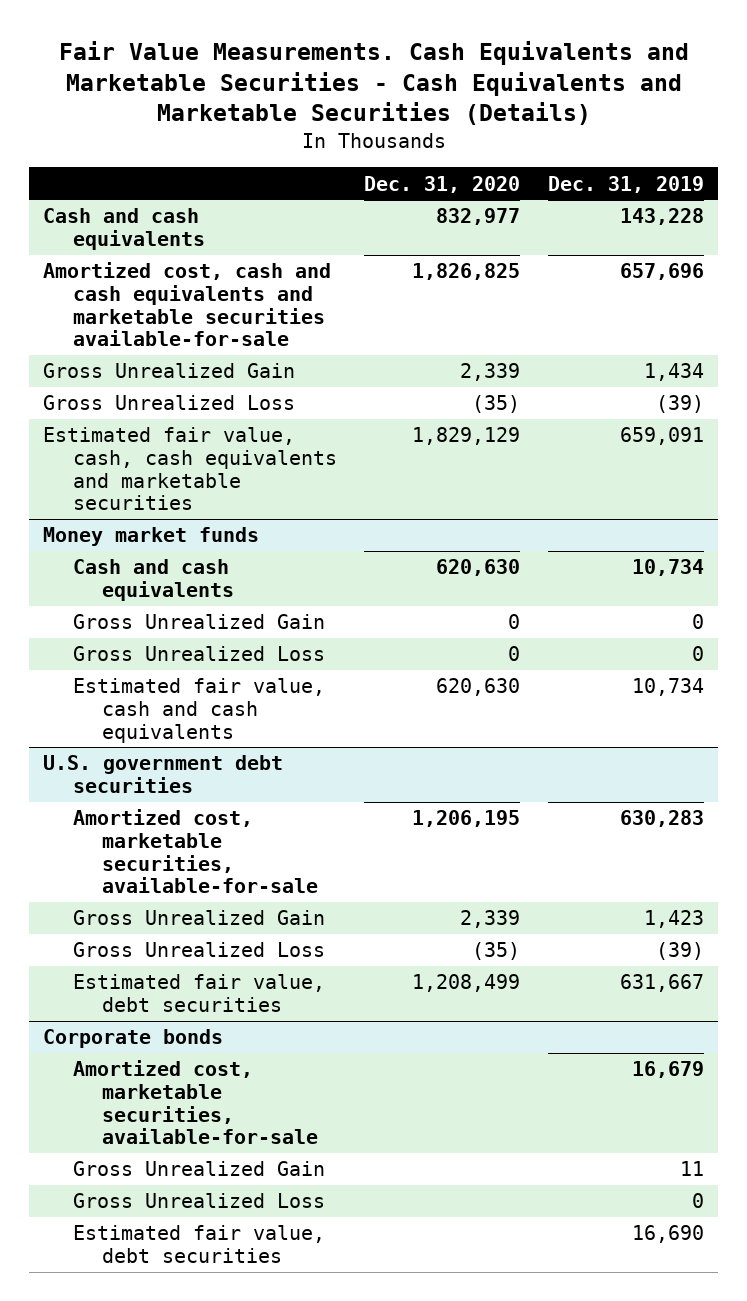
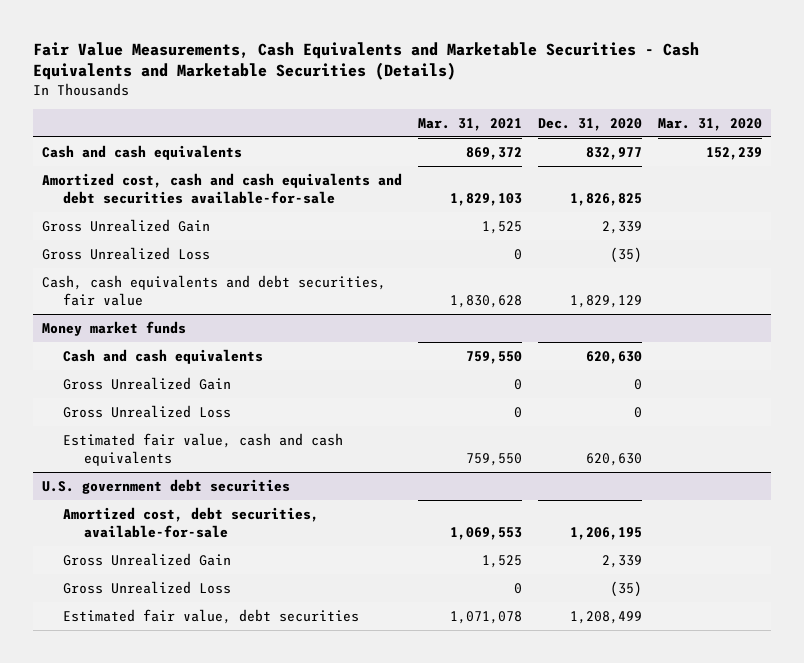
- Fair Value Measurements. Cash Equivalents and Marketable Securities - Cash Equivalents and Marketable Securities (Details)
+ Fair Value Measurements, Cash Equivalents and Marketable Securities - Cash Equivalents and Marketable Securities (Details)
- | Dec. 31, 2020 | Dec. 31, 2019
+ | Mar. 31, 2021 | Dec. 31, 2020 | Mar. 31, 2020
- Amortized cost, cash and cash equivalents and marketable securities available-for-sale | 1,826,825 | 657,696
+ Amortized cost, cash and cash equivalents and debt securities available-for-sale | 1,829,103 | 1,826,825 |
- Estimated fair value, cash, cash equivalents and marketable securities | 1,829,129 | 659,091
+ Cash, cash equivalents and debt securities, fair value | 1,830,628 | 1,829,129 |
@ U.S. government debt securities
- Amortized cost, marketable securities, available-for-sale | 1,206,195 | 630,283
+ Amortized cost, debt securities, available-for-sale | 1,069,553 | 1,206,195 |
- Corporate bonds
- Amortized cost, marketable securities, available-for-sale | | 16,679
- Gross Unrealized Gain | | 11
- Gross Unrealized Loss | | 0
- Estimated fair value, debt securities | | 16,690

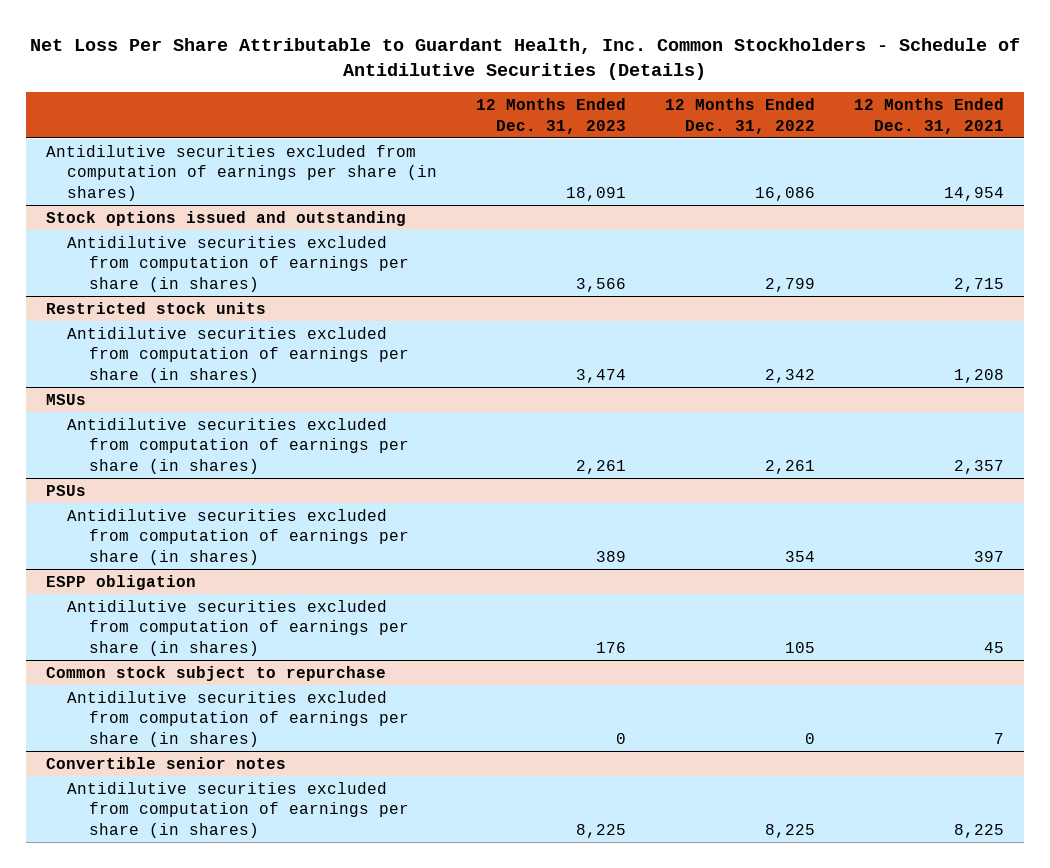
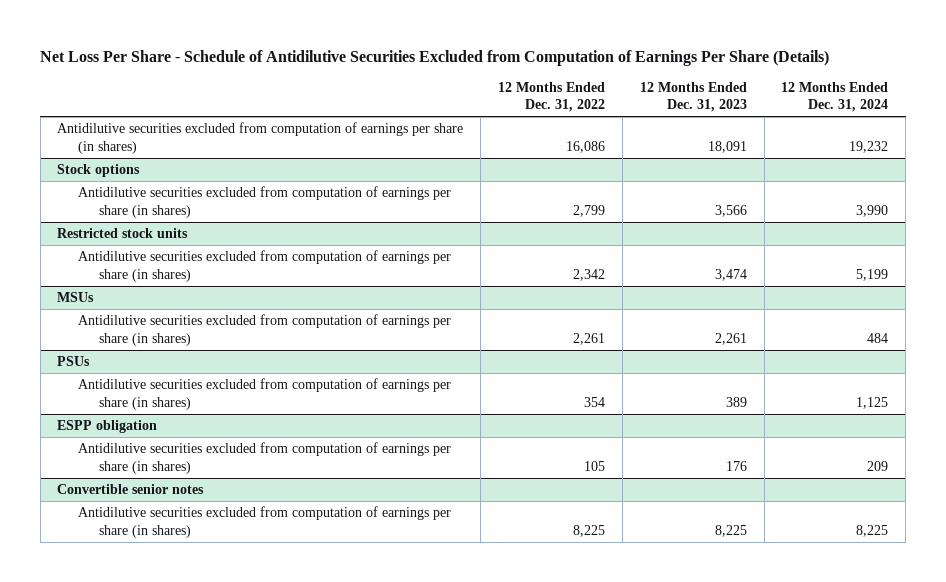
- Net Loss Per Share Attributable to Guardant Health, Inc. Common Stockholders - Schedule of Antidilutive Securities (Details)
+ Net Loss Per Share - Schedule of Antidilutive Securities Excluded from Computation of Earnings Per Share (Details)
- | 12 Months Ended Dec. 31, 2023 | 12 Months Ended Dec. 31, 2022 | 12 Months Ended Dec. 31, 2021
+ | 12 Months Ended Dec. 31, 2022 | 12 Months Ended Dec. 31, 2023 | 12 Months Ended Dec. 31, 2024
- Stock options issued and outstanding
+ Stock options
- Common stock subject to repurchase
- Antidilutive securities excluded from computation of earnings per share (in shares) | 0 | 0 | 7

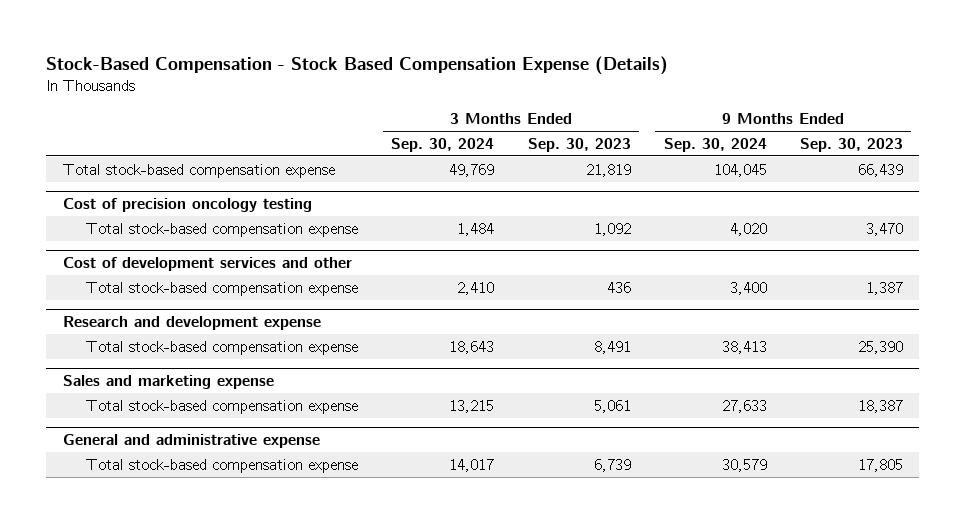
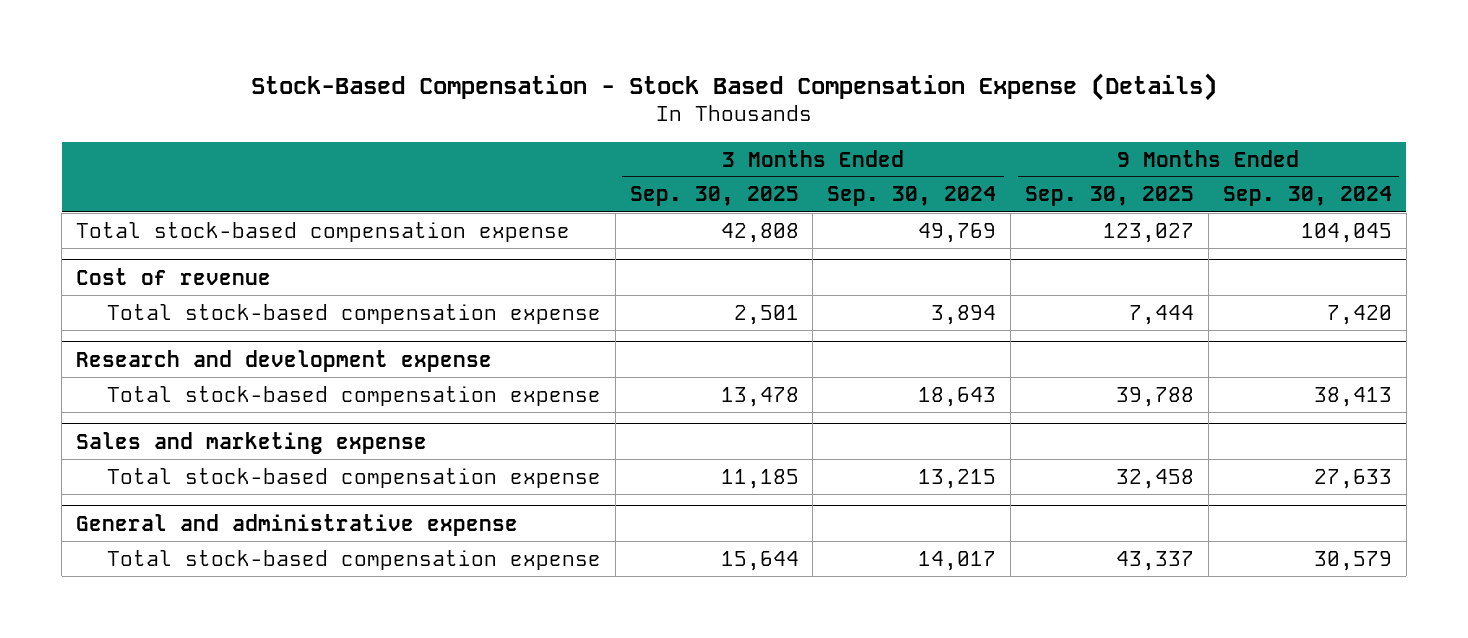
- | 3 Months Ended Sep. 30, 2024 | 3 Months Ended Sep. 30, 2023 | 9 Months Ended Sep. 30, 2024 | 9 Months Ended Sep. 30, 2023
+ | 3 Months Ended Sep. 30, 2025 | 3 Months Ended Sep. 30, 2024 | 9 Months Ended Sep. 30, 2025 | 9 Months Ended Sep. 30, 2024
- Cost of precision oncology testing
- Total stock-based compensation expense | 1,484 | 1,092 | 4,020 | 3,470
- Cost of development services and other
- Total stock-based compensation expense | 2,410 | 436 | 3,400 | 1,387
+ Cost of revenue
+ Total stock-based compensation expense | 2,501 | 3,894 | 7,444 | 7,420

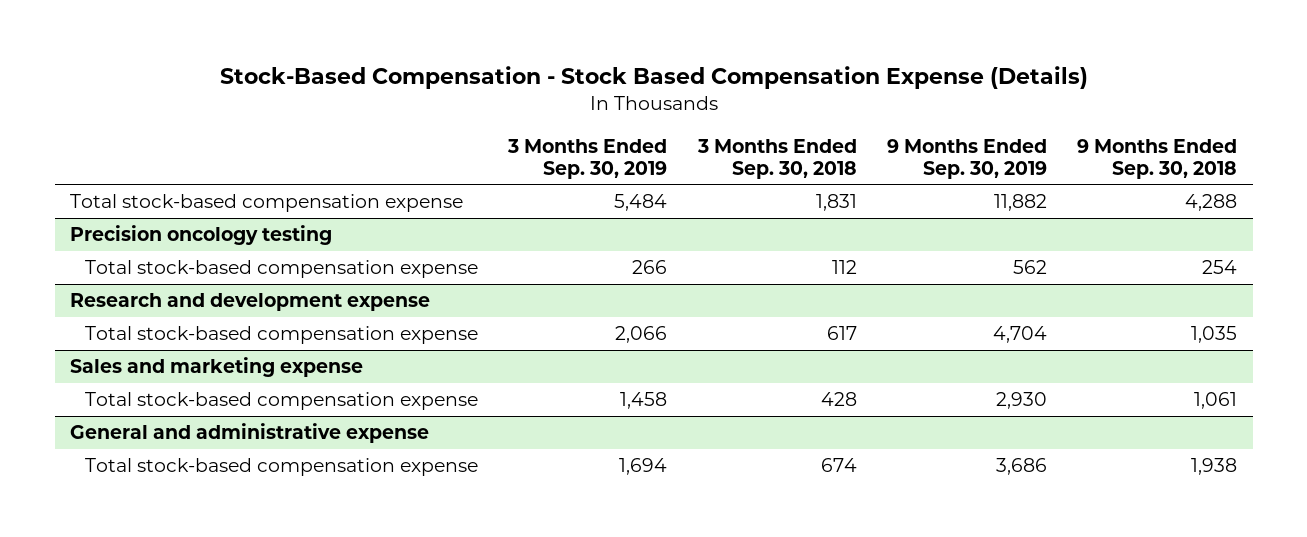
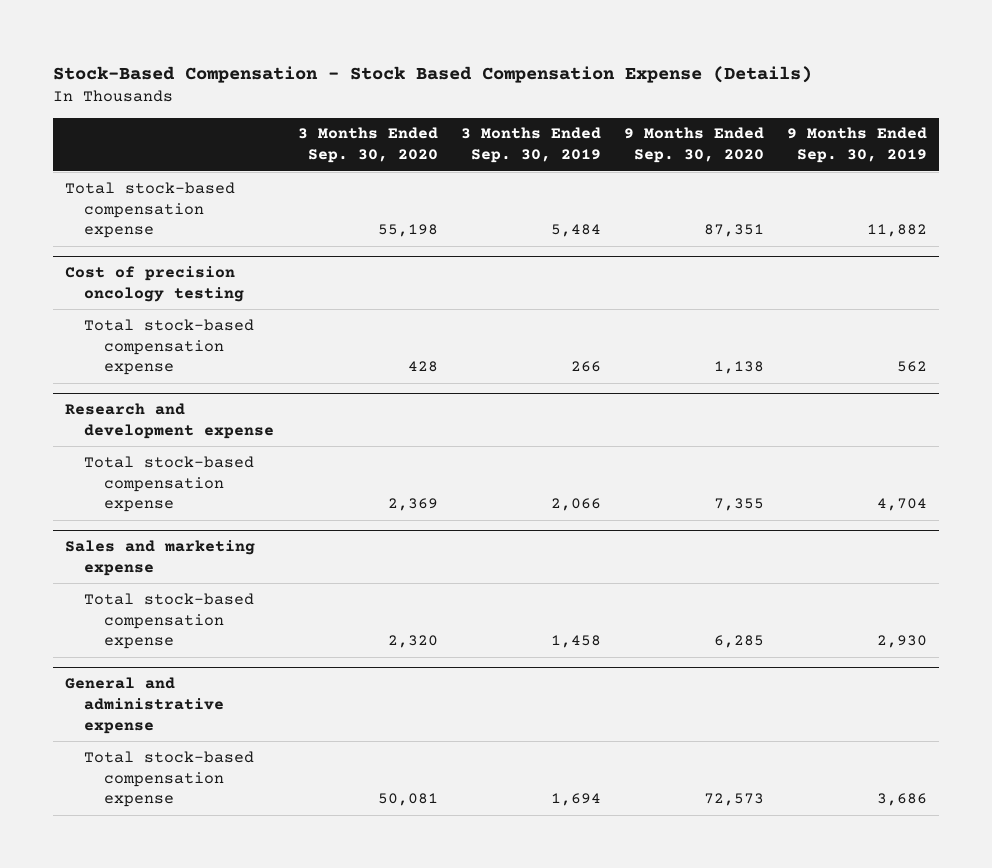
- | 3 Months Ended Sep. 30, 2019 | 3 Months Ended Sep. 30, 2018 | 9 Months Ended Sep. 30, 2019 | 9 Months Ended Sep. 30, 2018
+ | 3 Months Ended Sep. 30, 2020 | 3 Months Ended Sep. 30, 2019 | 9 Months Ended Sep. 30, 2020 | 9 Months Ended Sep. 30, 2019
- Precision oncology testing
+ Cost of precision oncology testing

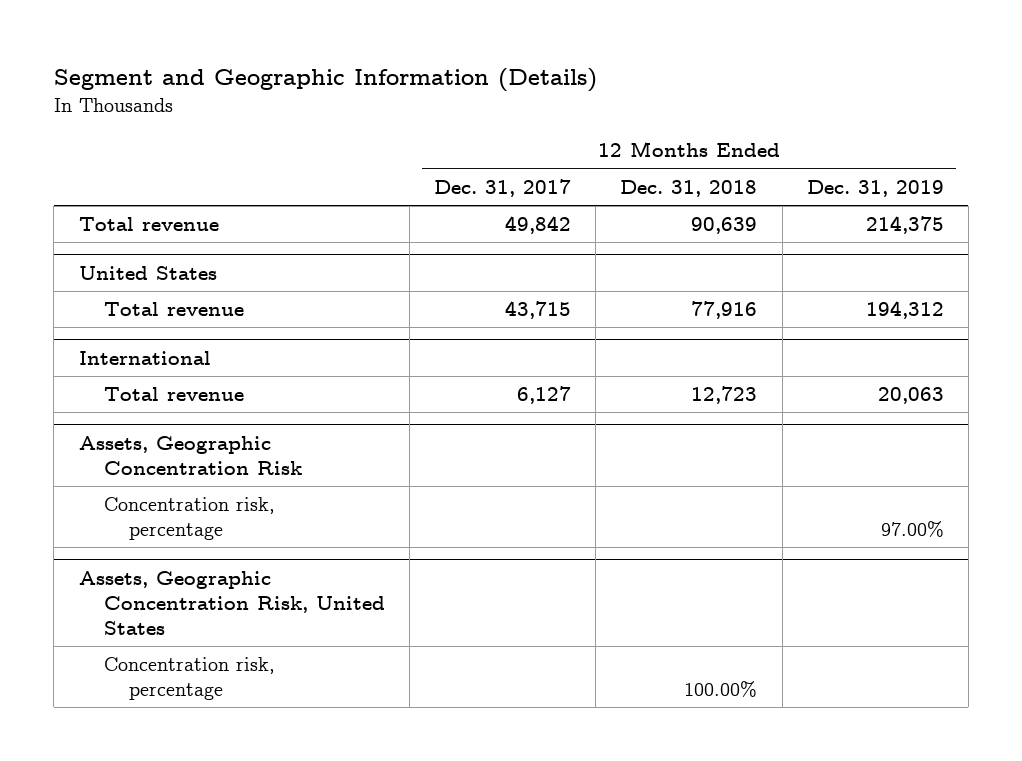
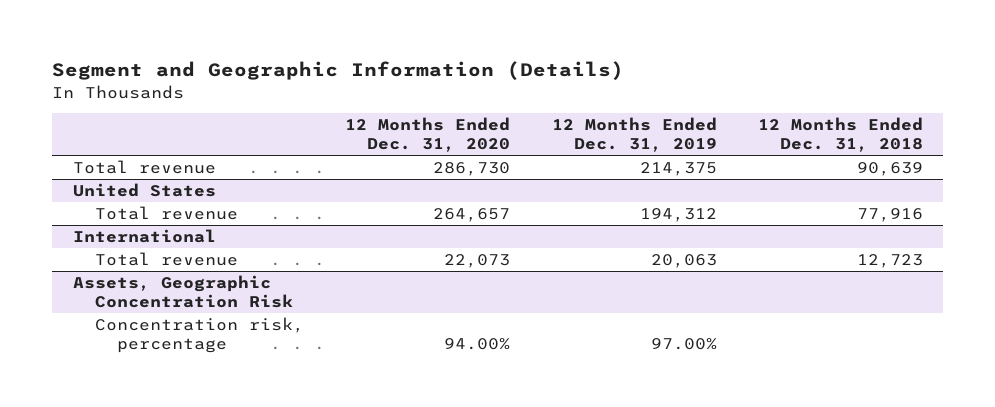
- | 12 Months Ended Dec. 31, 2017 | 12 Months Ended Dec. 31, 2018 | 12 Months Ended Dec. 31, 2019
+ | 12 Months Ended Dec. 31, 2020 | 12 Months Ended Dec. 31, 2019 | 12 Months Ended Dec. 31, 2018
- Assets, Geographic Concentration Risk, United States
- Concentration risk, percentage | | 100.00% |

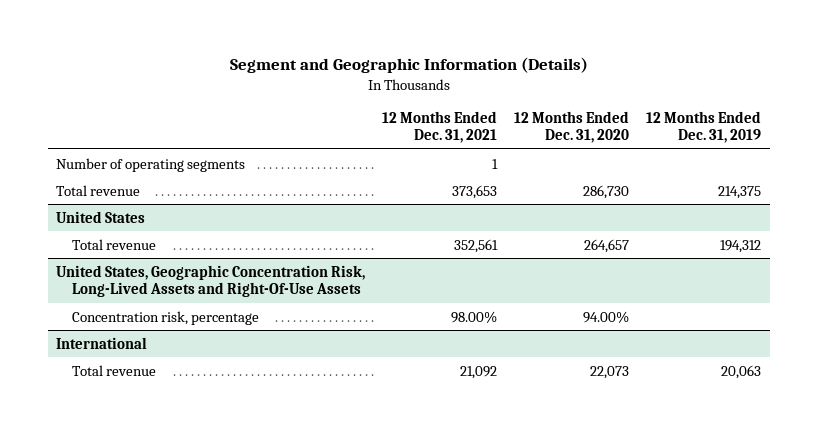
- | 12 Months Ended Dec. 31, 2020 | 12 Months Ended Dec. 31, 2019 | 12 Months Ended Dec. 31, 2018
+ | 12 Months Ended Dec. 31, 2021 | 12 Months Ended Dec. 31, 2020 | 12 Months Ended Dec. 31, 2019
+ Number of operating segments | 1 | |
+ United States, Geographic Concentration Risk, Long-Lived Assets and Right-Of-Use Assets
+ Concentration risk, percentage | 98.00% | 94.00% |
- Assets, Geographic Concentration Risk
- Concentration risk, percentage | 94.00% | 97.00% |

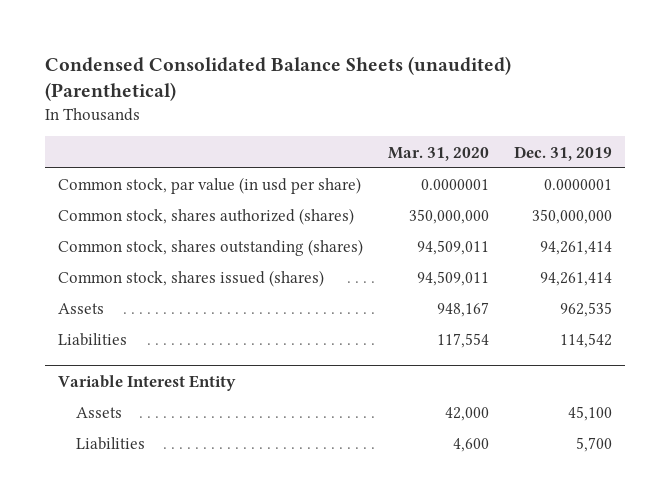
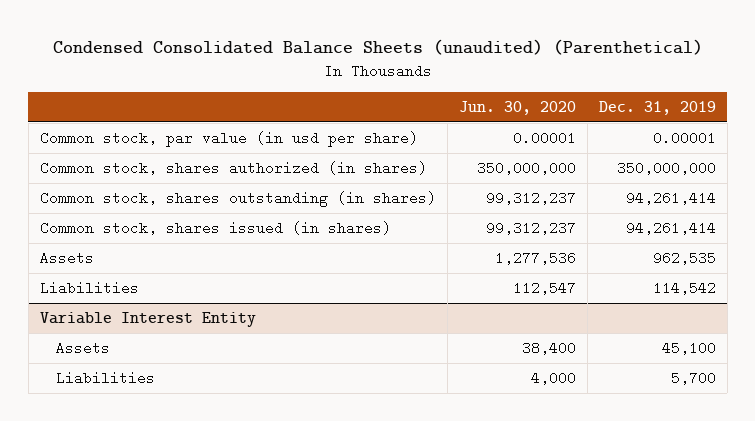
- | Mar. 31, 2020 | Dec. 31, 2019
+ | Jun. 30, 2020 | Dec. 31, 2019
- Common stock, par value (in usd per share) | 0.0000001 | 0.0000001
- Common stock, shares authorized (shares) | 350,000,000 | 350,000,000
- Common stock, shares outstanding (shares) | 94,509,011 | 94,261,414
- Common stock, shares issued (shares) | 94,509,011 | 94,261,414
+ Common stock, par value (in usd per share) | 0.00001 | 0.00001
+ Common stock, shares authorized (in shares) | 350,000,000 | 350,000,000
+ Common stock, shares outstanding (in shares) | 99,312,237 | 94,261,414
+ Common stock, shares issued (in shares) | 99,312,237 | 94,261,414

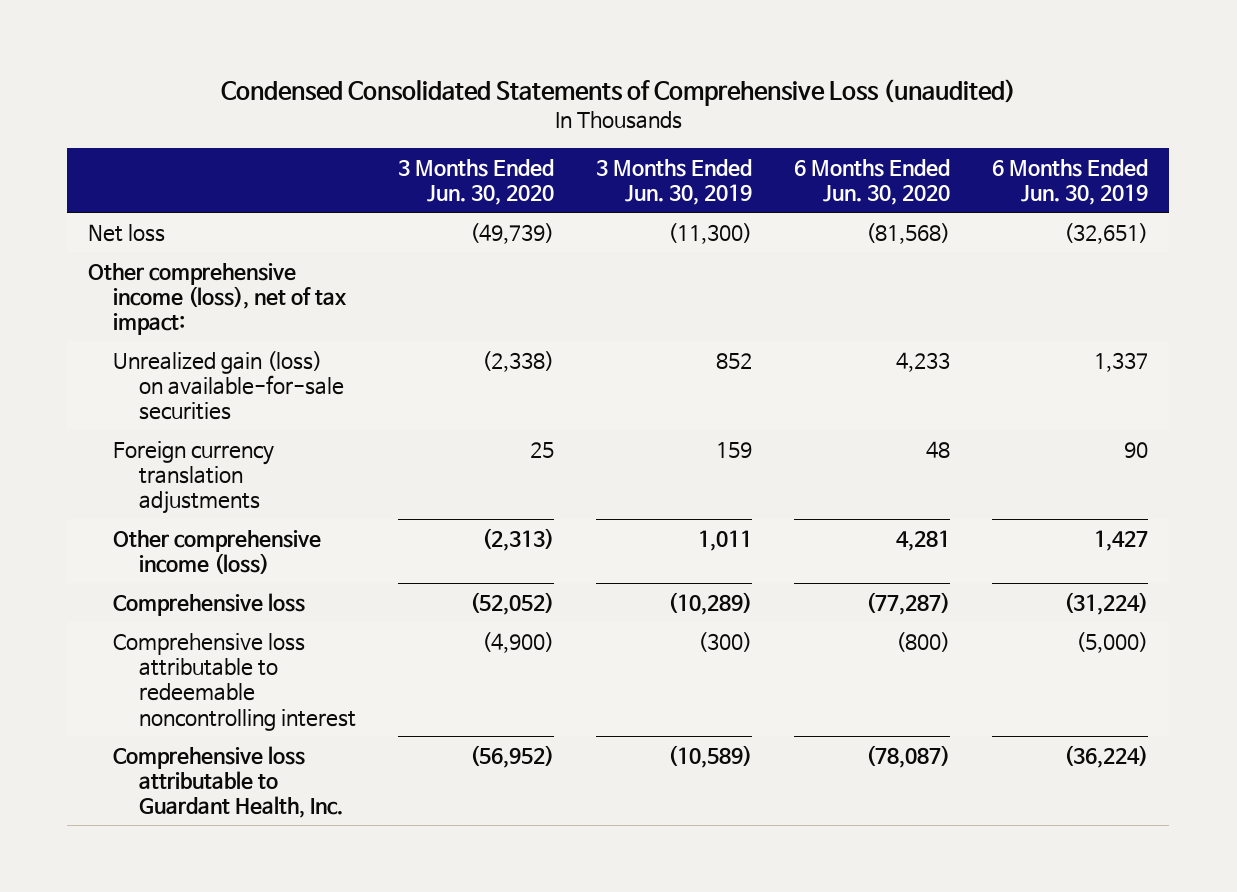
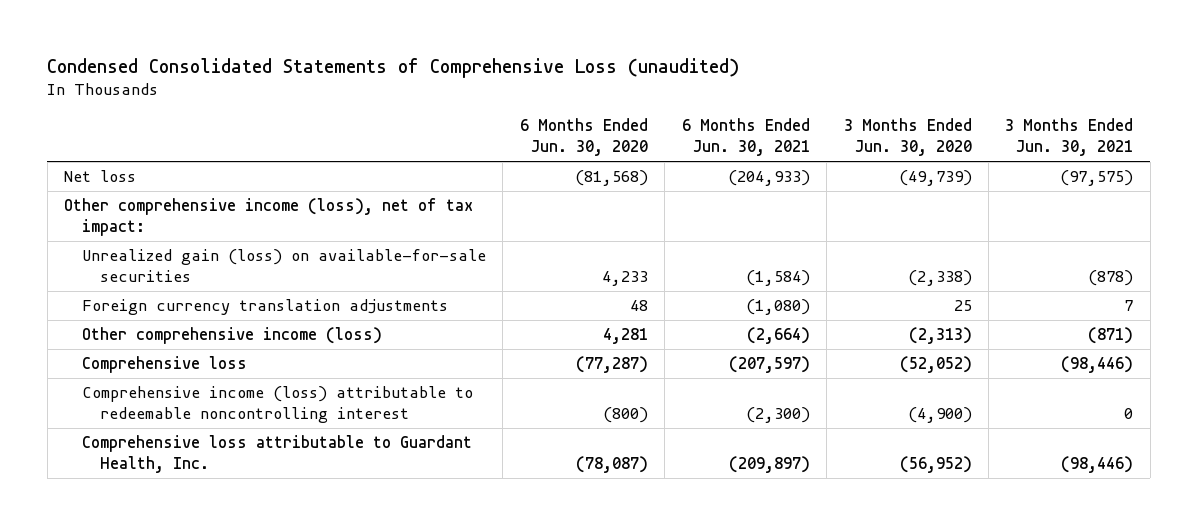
- | 3 Months Ended Jun. 30, 2020 | 3 Months Ended Jun. 30, 2019 | 6 Months Ended Jun. 30, 2020 | 6 Months Ended Jun. 30, 2019
+ | 6 Months Ended Jun. 30, 2020 | 6 Months Ended Jun. 30, 2021 | 3 Months Ended Jun. 30, 2020 | 3 Months Ended Jun. 30, 2021
- Comprehensive loss attributable to redeemable noncontrolling interest | (4,900) | (300) | (800) | (5,000)
+ Comprehensive income (loss) attributable to redeemable noncontrolling interest | (800) | (2,300) | (4,900) | 0

